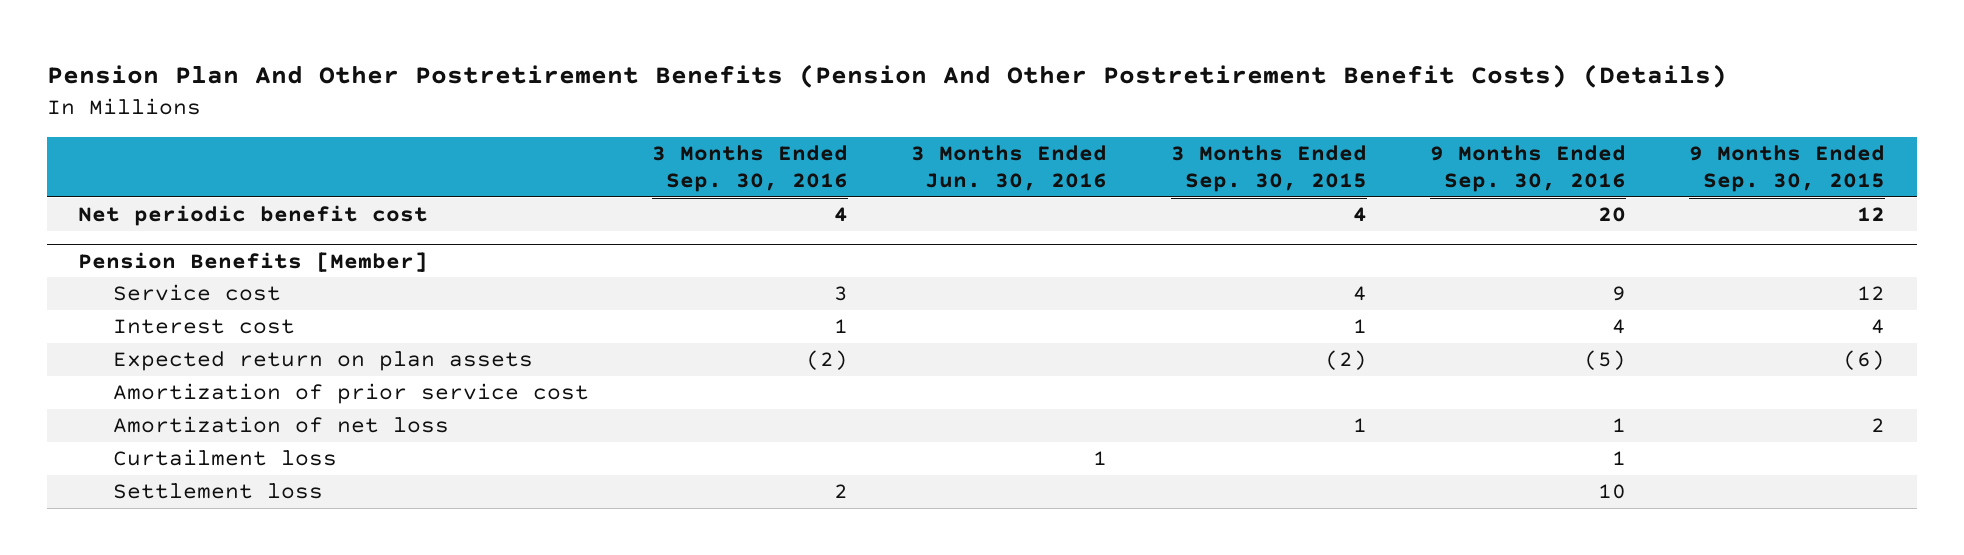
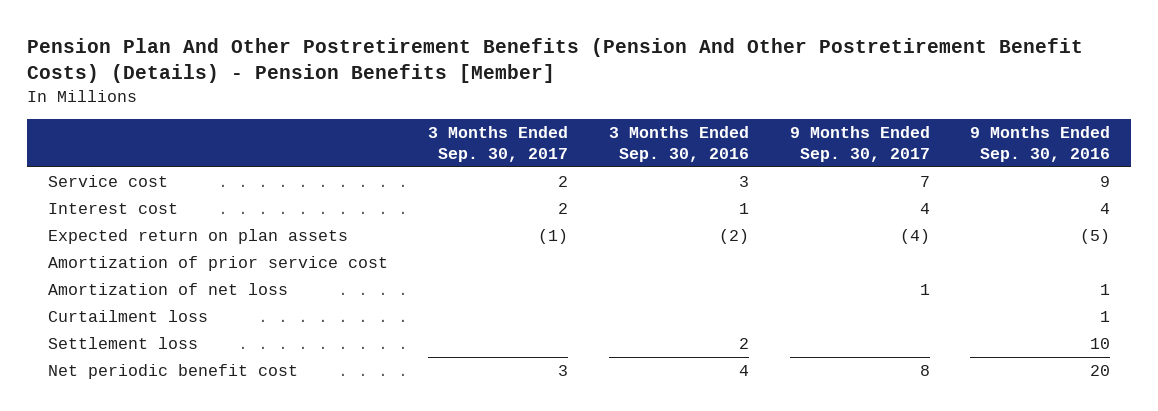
- Pension Plan And Other Postretirement Benefits (Pension And Other Postretirement Benefit Costs) (Details)
+ Pension Plan And Other Postretirement Benefits (Pension And Other Postretirement Benefit Costs) (Details) - Pension Benefits [Member]
- | 3 Months Ended Sep. 30, 2016 | 3 Months Ended Jun. 30, 2016 | 3 Months Ended Sep. 30, 2015 | 9 Months Ended Sep. 30, 2016 | 9 Months Ended Sep. 30, 2015
+ | 3 Months Ended Sep. 30, 2017 | 3 Months Ended Sep. 30, 2016 | 9 Months Ended Sep. 30, 2017 | 9 Months Ended Sep. 30, 2016
- Pension Benefits [Member]
moved down: Net periodic benefit cost | 3 | 4 | 8 | 20

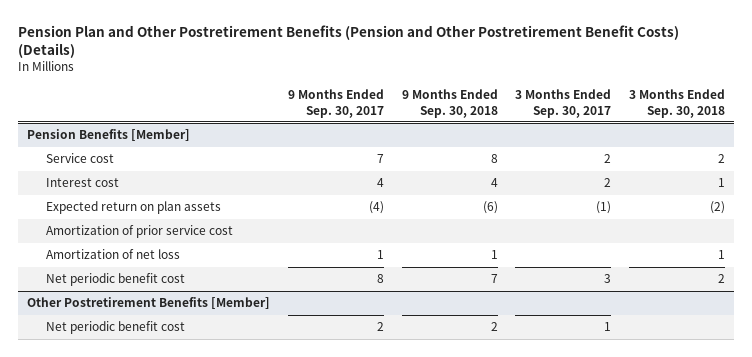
- Pension Plan And Other Postretirement Benefits (Pension And Other Postretirement Benefit Costs) (Details) - Pension Benefits [Member]
+ Pension Plan and Other Postretirement Benefits (Pension and Other Postretirement Benefit Costs) (Details)
- | 3 Months Ended Sep. 30, 2017 | 3 Months Ended Sep. 30, 2016 | 9 Months Ended Sep. 30, 2017 | 9 Months Ended Sep. 30, 2016
+ | 9 Months Ended Sep. 30, 2017 | 9 Months Ended Sep. 30, 2018 | 3 Months Ended Sep. 30, 2017 | 3 Months Ended Sep. 30, 2018
+ Pension Benefits [Member]
- Curtailment loss | | | | 1
- Settlement loss | | 2 | | 10
+ Other Postretirement Benefits [Member]
+ Net periodic benefit cost | 2 | 2 | 1 |

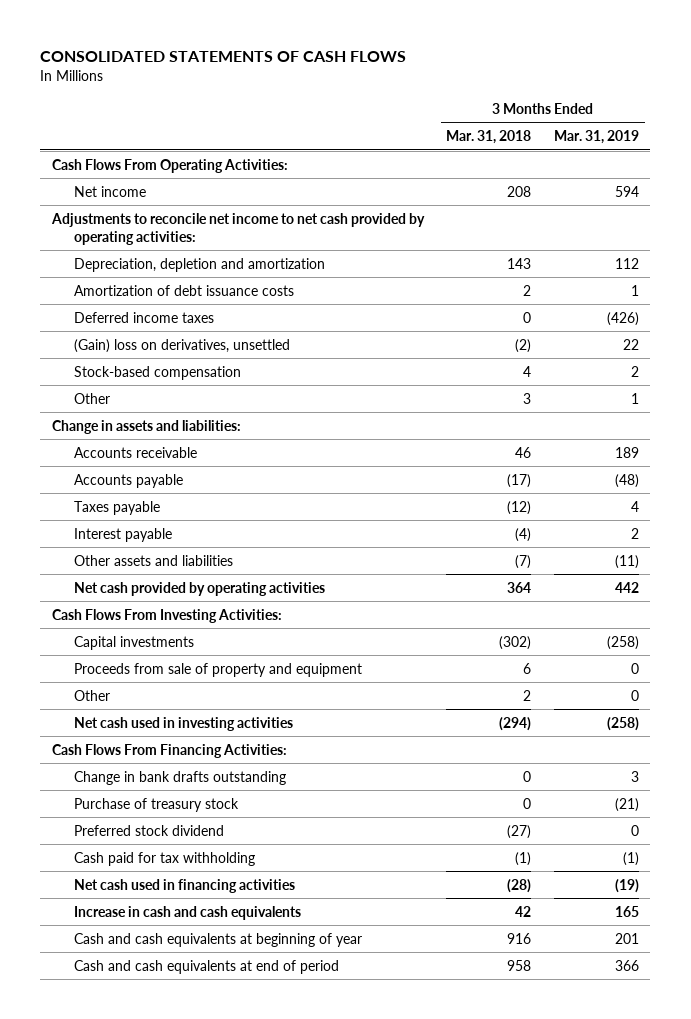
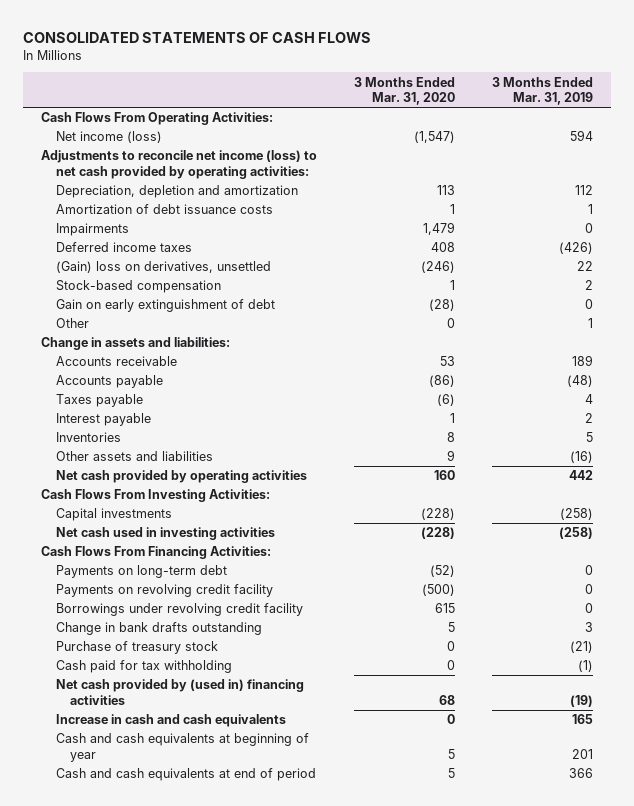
- | 3 Months Ended Mar. 31, 2018 | 3 Months Ended Mar. 31, 2019
+ | 3 Months Ended Mar. 31, 2020 | 3 Months Ended Mar. 31, 2019
- Net income | 208 | 594
- Adjustments to reconcile net income to net cash provided by operating activities:
+ Net income (loss) | (1,547) | 594
+ Adjustments to reconcile net income (loss) to net cash provided by operating activities:
+ Impairments | 1,479 | 0
+ Gain on early extinguishment of debt | (28) | 0
- Other assets and liabilities | (7) | (11)
+ Inventories | 8 | 5
+ Other assets and liabilities | 9 | (16)
- Proceeds from sale of property and equipment | 6 | 0
- Other | 2 | 0
+ Payments on long-term debt | (52) | 0
+ Payments on revolving credit facility | (500) | 0
+ Borrowings under revolving credit facility | 615 | 0
- Preferred stock dividend | (27) | 0
- Net cash used in financing activities | (28) | (19)
+ Net cash provided by (used in) financing activities | 68 | (19)

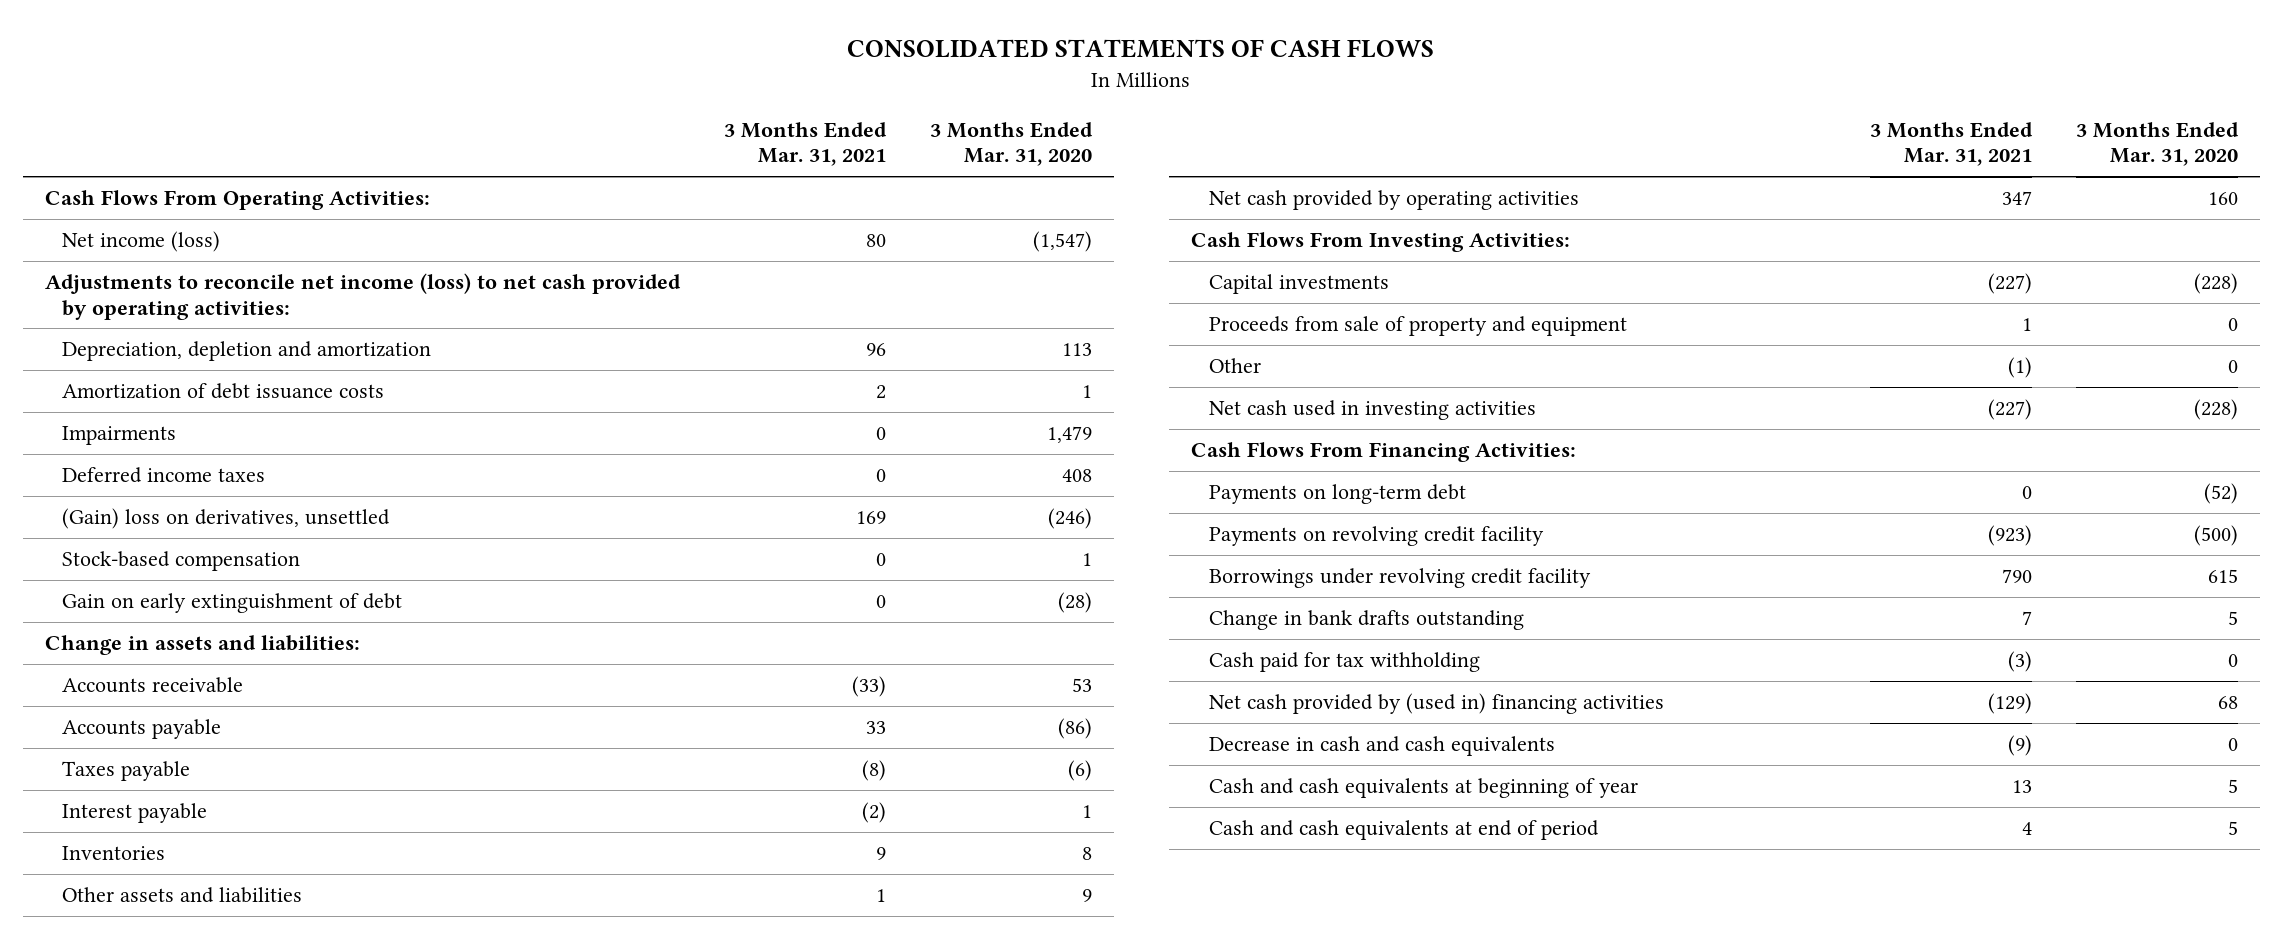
- | 3 Months Ended Mar. 31, 2020 | 3 Months Ended Mar. 31, 2019
+ | 3 Months Ended Mar. 31, 2021 | 3 Months Ended Mar. 31, 2020
+ Proceeds from sale of property and equipment | 1 | 0
moved down: Other | (1) | 0
- Purchase of treasury stock | 0 | (21)
- Increase in cash and cash equivalents | 0 | 165
+ Decrease in cash and cash equivalents | (9) | 0

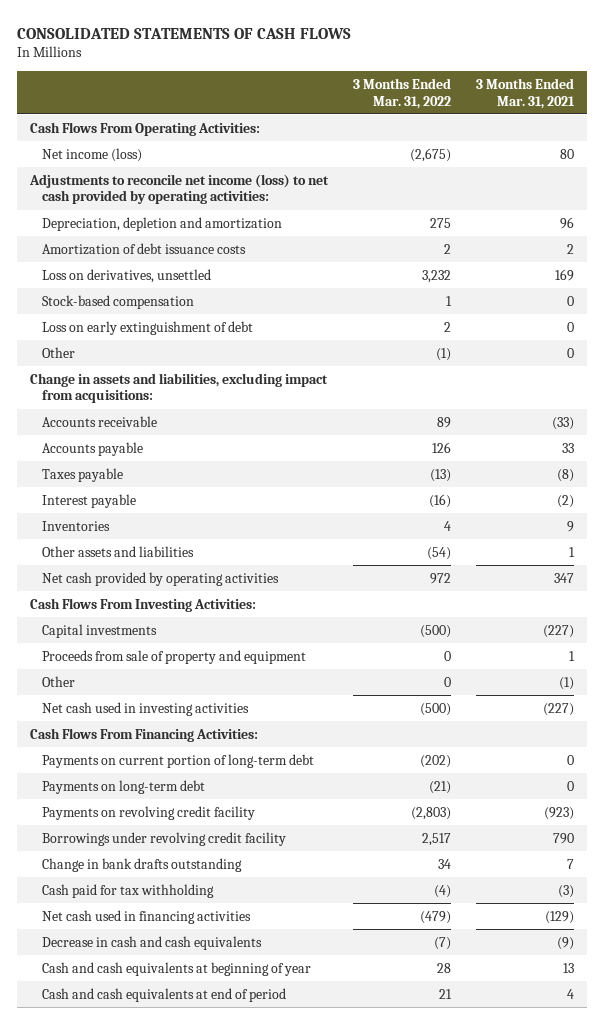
- | 3 Months Ended Mar. 31, 2021 | 3 Months Ended Mar. 31, 2020
+ | 3 Months Ended Mar. 31, 2022 | 3 Months Ended Mar. 31, 2021
- Impairments | 0 | 1,479
- Deferred income taxes | 0 | 408
- (Gain) loss on derivatives, unsettled | 169 | (246)
+ Loss on derivatives, unsettled | 3,232 | 169
- Gain on early extinguishment of debt | 0 | (28)
- Change in assets and liabilities:
+ Loss on early extinguishment of debt | 2 | 0
+ Other | (1) | 0
+ Change in assets and liabilities, excluding impact from acquisitions:
+ Payments on current portion of long-term debt | (202) | 0
- Net cash provided by (used in) financing activities | (129) | 68
+ Net cash used in financing activities | (479) | (129)

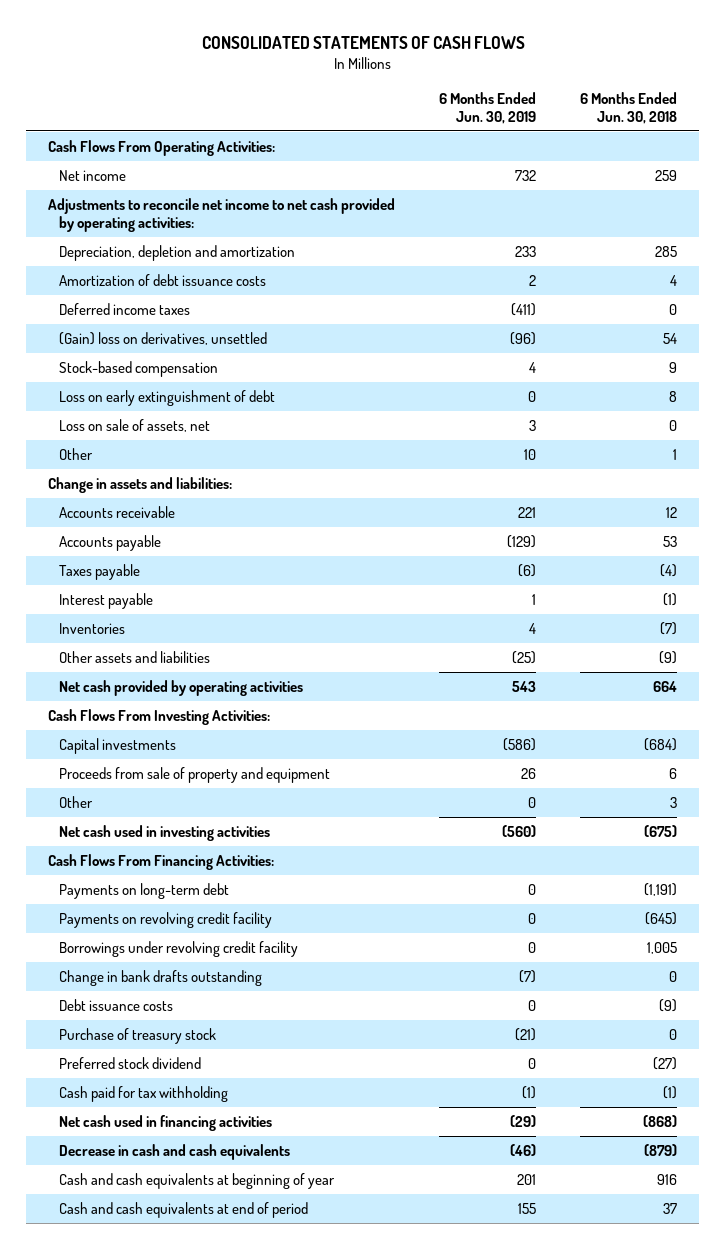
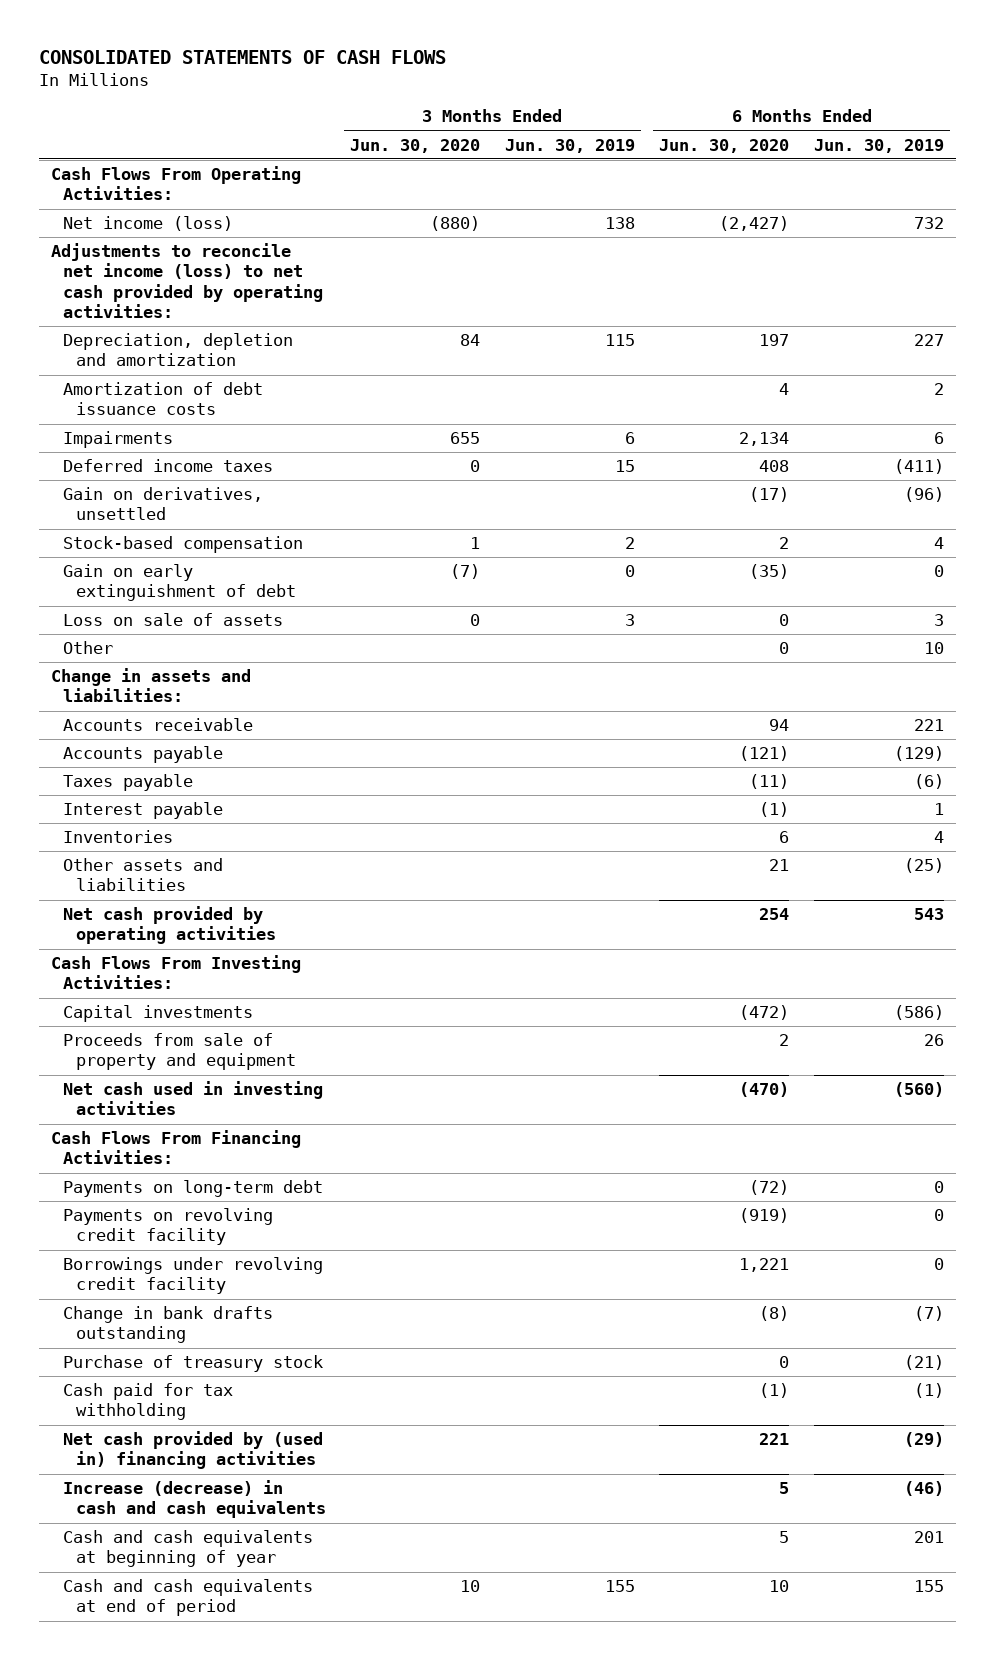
- | 6 Months Ended Jun. 30, 2019 | 6 Months Ended Jun. 30, 2018
+ | 3 Months Ended Jun. 30, 2020 | 3 Months Ended Jun. 30, 2019 | 6 Months Ended Jun. 30, 2020 | 6 Months Ended Jun. 30, 2019
- Net income | 732 | 259
- Adjustments to reconcile net income to net cash provided by operating activities:
- Depreciation, depletion and amortization | 233 | 285
+ Net income (loss) | (880) | 138 | (2,427) | 732
+ Adjustments to reconcile net income (loss) to net cash provided by operating activities:
+ Depreciation, depletion and amortization | 84 | 115 | 197 | 227
+ Impairments | 655 | 6 | 2,134 | 6
- (Gain) loss on derivatives, unsettled | (96) | 54
+ Gain on derivatives, unsettled | | | (17) | (96)
- Loss on early extinguishment of debt | 0 | 8
- Loss on sale of assets, net | 3 | 0
+ Gain on early extinguishment of debt | (7) | 0 | (35) | 0
+ Loss on sale of assets | 0 | 3 | 0 | 3
- Other | 0 | 3
- Debt issuance costs | 0 | (9)
- Preferred stock dividend | 0 | (27)
- Net cash used in financing activities | (29) | (868)
- Decrease in cash and cash equivalents | (46) | (879)
+ Net cash provided by (used in) financing activities | | | 221 | (29)
+ Increase (decrease) in cash and cash equivalents | | | 5 | (46)

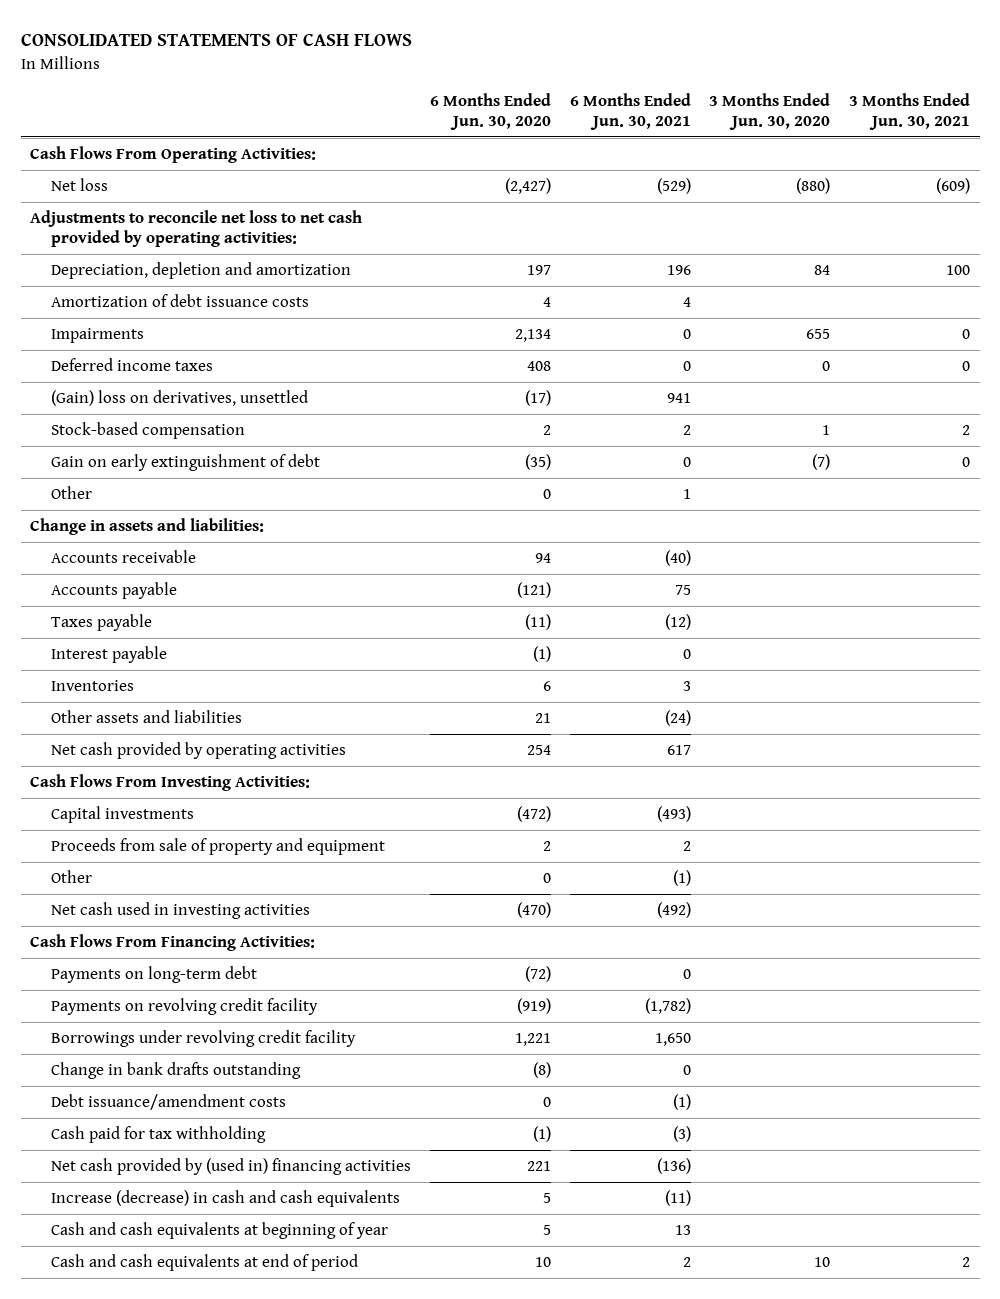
- | 3 Months Ended Jun. 30, 2020 | 3 Months Ended Jun. 30, 2019 | 6 Months Ended Jun. 30, 2020 | 6 Months Ended Jun. 30, 2019
+ | 6 Months Ended Jun. 30, 2020 | 6 Months Ended Jun. 30, 2021 | 3 Months Ended Jun. 30, 2020 | 3 Months Ended Jun. 30, 2021
- Net income (loss) | (880) | 138 | (2,427) | 732
- Adjustments to reconcile net income (loss) to net cash provided by operating activities:
+ Net loss | (2,427) | (529) | (880) | (609)
+ Adjustments to reconcile net loss to net cash provided by operating activities:
- Gain on derivatives, unsettled | | | (17) | (96)
+ (Gain) loss on derivatives, unsettled | (17) | 941 | |
- Loss on sale of assets | 0 | 3 | 0 | 3
+ Other | 0 | (1) | |
- Purchase of treasury stock | | | 0 | (21)
+ Debt issuance/amendment costs | 0 | (1) | |

